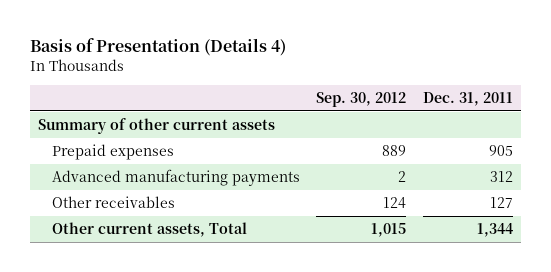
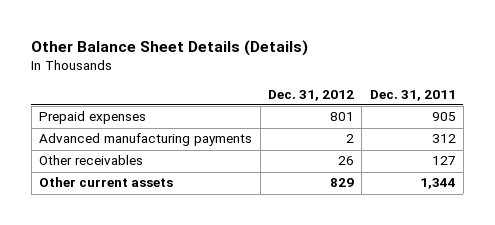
- Basis of Presentation (Details 4)
+ Other Balance Sheet Details (Details)
- | Sep. 30, 2012 | Dec. 31, 2011
+ | Dec. 31, 2012 | Dec. 31, 2011
- Summary of other current assets
- Other current assets, Total | 1,015 | 1,344
+ Other current assets | 829 | 1,344

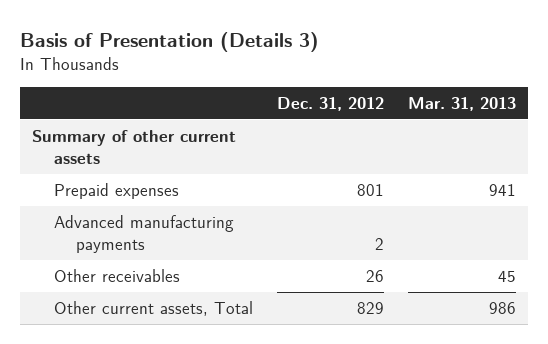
- Other Balance Sheet Details (Details)
+ Basis of Presentation (Details 3)
- | Dec. 31, 2012 | Dec. 31, 2011
+ | Dec. 31, 2012 | Mar. 31, 2013
+ Summary of other current assets
- Other current assets | 829 | 1,344
+ Other current assets, Total | 829 | 986

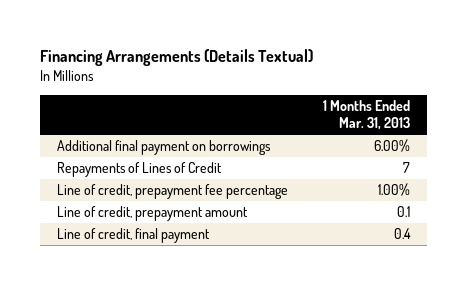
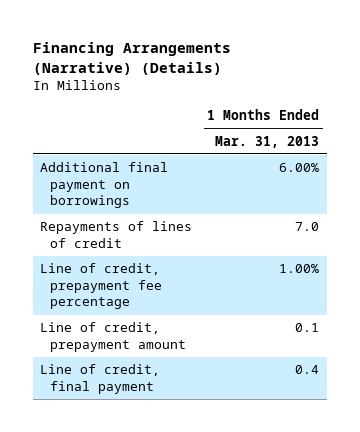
- Financing Arrangements (Details Textual)
+ Financing Arrangements (Narrative) (Details)
- Repayments of Lines of Credit | 7
+ Repayments of lines of credit | 7.0

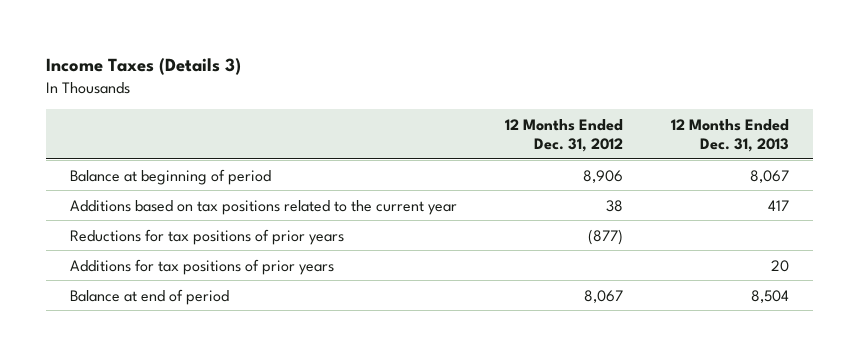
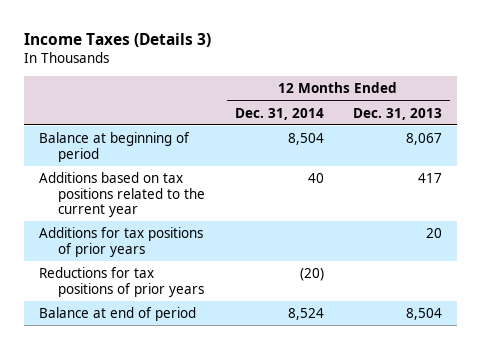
- | 12 Months Ended Dec. 31, 2012 | 12 Months Ended Dec. 31, 2013
+ | 12 Months Ended Dec. 31, 2014 | 12 Months Ended Dec. 31, 2013
moved down: Reductions for tax positions of prior years | (20) |

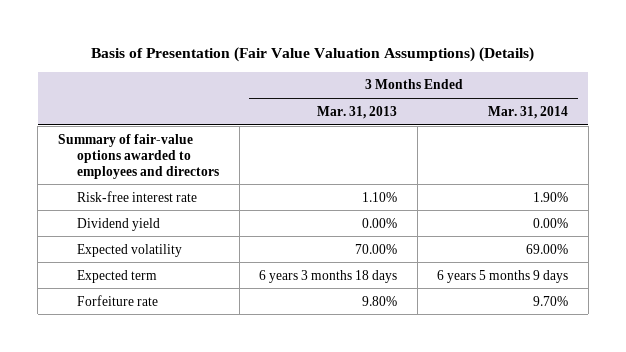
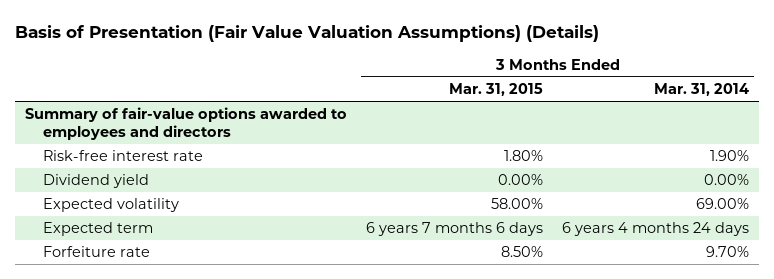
- | 3 Months Ended Mar. 31, 2013 | 3 Months Ended Mar. 31, 2014
+ | 3 Months Ended Mar. 31, 2015 | 3 Months Ended Mar. 31, 2014
- Expected term | 6 years 3 months 18 days | 6 years 5 months 9 days
+ Expected term | 6 years 7 months 6 days | 6 years 4 months 24 days

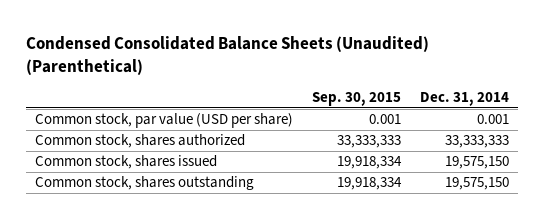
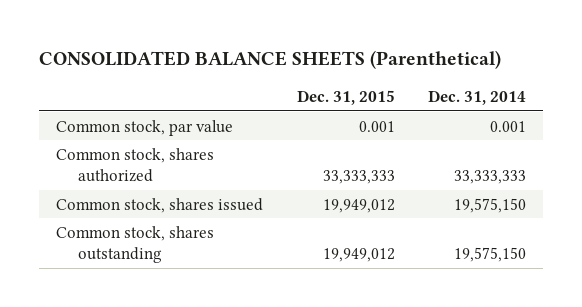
- Condensed Consolidated Balance Sheets (Unaudited) (Parenthetical)
+ CONSOLIDATED BALANCE SHEETS (Parenthetical)
- | Sep. 30, 2015 | Dec. 31, 2014
+ | Dec. 31, 2015 | Dec. 31, 2014
- Common stock, par value (USD per share) | 0.001 | 0.001
+ Common stock, par value | 0.001 | 0.001

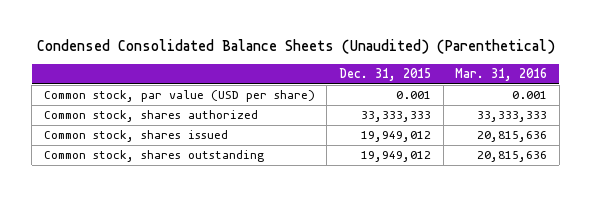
- CONSOLIDATED BALANCE SHEETS (Parenthetical)
+ Condensed Consolidated Balance Sheets (Unaudited) (Parenthetical)
- | Dec. 31, 2015 | Dec. 31, 2014
+ | Dec. 31, 2015 | Mar. 31, 2016
- Common stock, par value | 0.001 | 0.001
+ Common stock, par value (USD per share) | 0.001 | 0.001

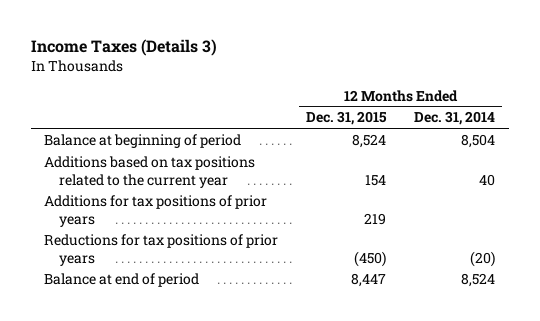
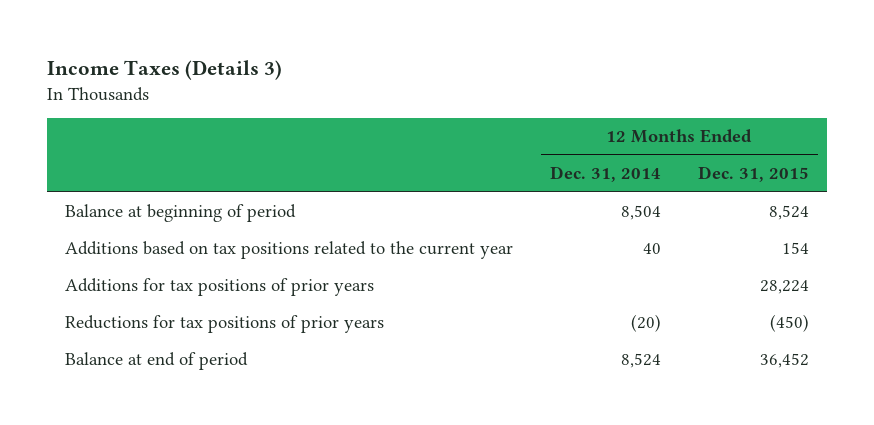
- | 12 Months Ended Dec. 31, 2015 | 12 Months Ended Dec. 31, 2014
+ | 12 Months Ended Dec. 31, 2014 | 12 Months Ended Dec. 31, 2015
- Additions for tax positions of prior years | 219 |
+ Additions for tax positions of prior years | | 28,224
- Balance at end of period | 8,447 | 8,524
+ Balance at end of period | 8,524 | 36,452

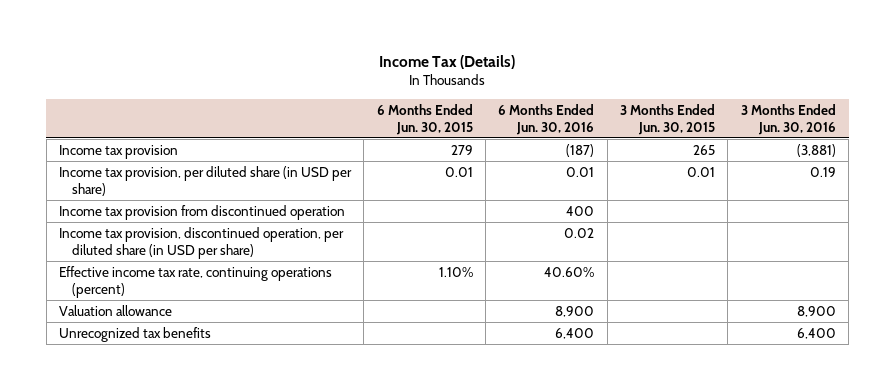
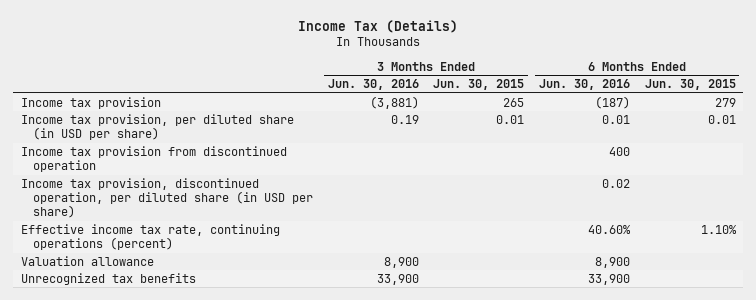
- | 6 Months Ended Jun. 30, 2015 | 6 Months Ended Jun. 30, 2016 | 3 Months Ended Jun. 30, 2015 | 3 Months Ended Jun. 30, 2016
+ | 3 Months Ended Jun. 30, 2016 | 3 Months Ended Jun. 30, 2015 | 6 Months Ended Jun. 30, 2016 | 6 Months Ended Jun. 30, 2015
- Unrecognized tax benefits | | 6,400 | | 6,400
+ Unrecognized tax benefits | 33,900 | | 33,900 |

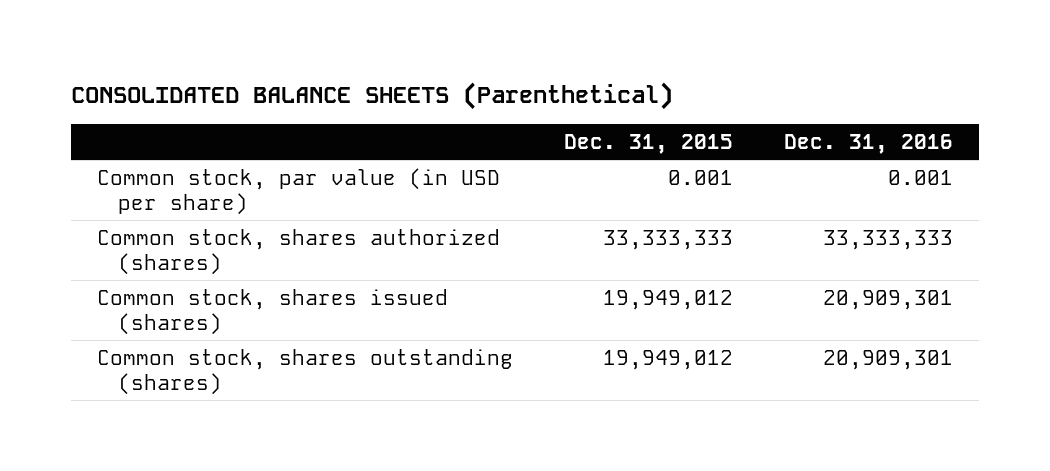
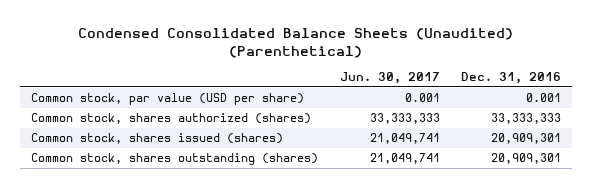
- CONSOLIDATED BALANCE SHEETS (Parenthetical)
+ Condensed Consolidated Balance Sheets (Unaudited) (Parenthetical)
- | Dec. 31, 2015 | Dec. 31, 2016
+ | Jun. 30, 2017 | Dec. 31, 2016
- Common stock, par value (in USD per share) | 0.001 | 0.001
+ Common stock, par value (USD per share) | 0.001 | 0.001

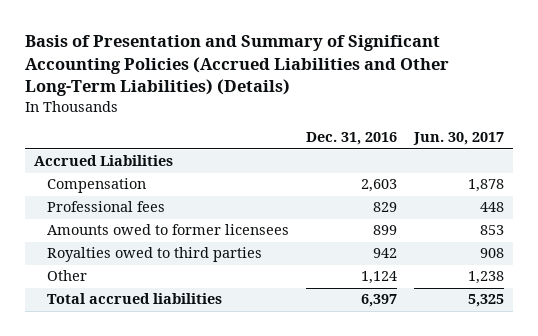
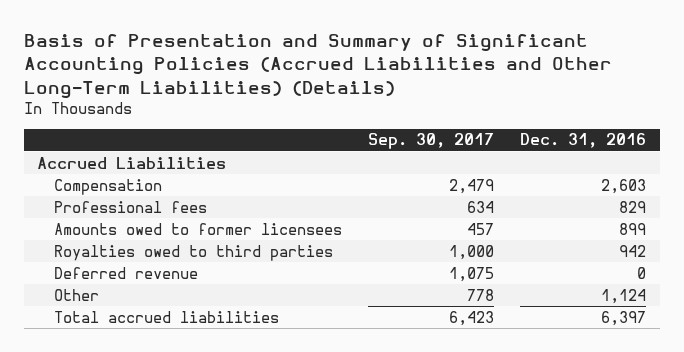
- | Dec. 31, 2016 | Jun. 30, 2017
+ | Sep. 30, 2017 | Dec. 31, 2016
+ Deferred revenue | 1,075 | 0

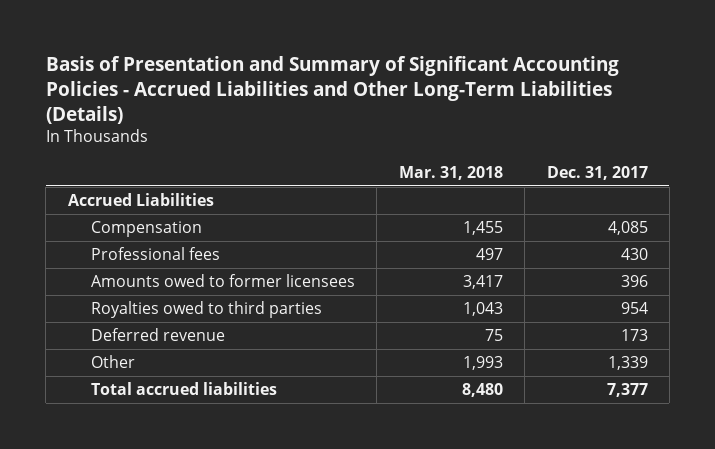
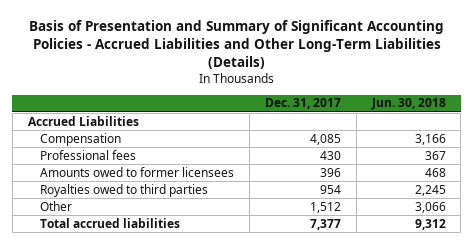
- | Mar. 31, 2018 | Dec. 31, 2017
+ | Dec. 31, 2017 | Jun. 30, 2018
- Deferred revenue | 75 | 173
- Other | 1,993 | 1,339
+ Other | 1,512 | 3,066

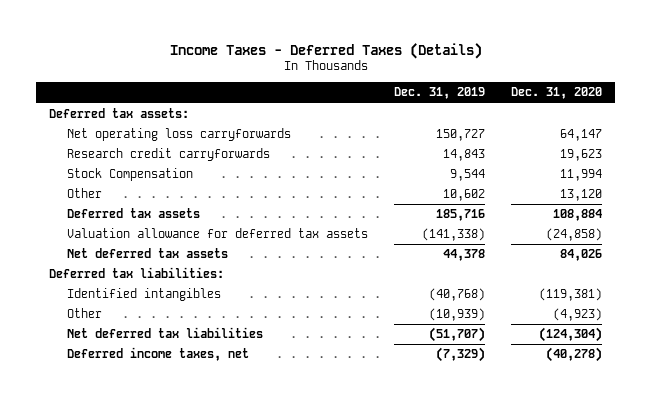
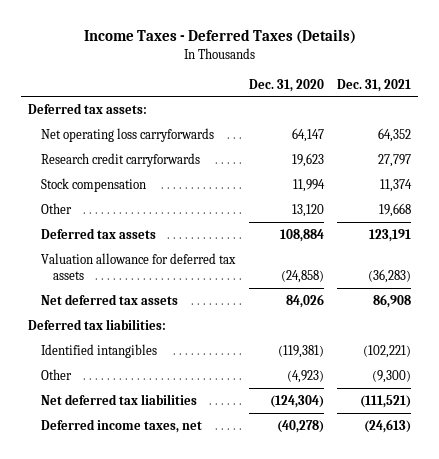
- | Dec. 31, 2019 | Dec. 31, 2020
+ | Dec. 31, 2020 | Dec. 31, 2021
- Stock Compensation | 9,544 | 11,994
+ Stock compensation | 11,994 | 11,374

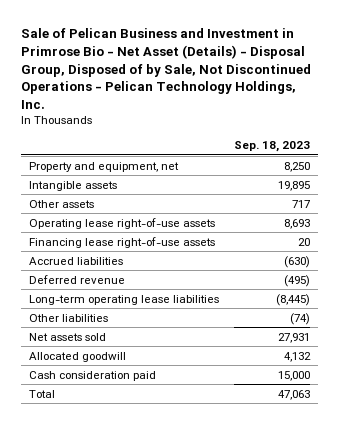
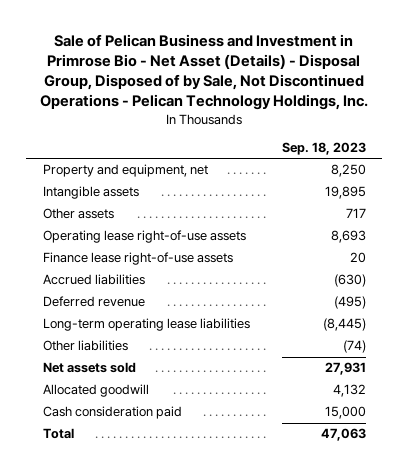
- Financing lease right-of-use assets | 20
+ Finance lease right-of-use assets | 20

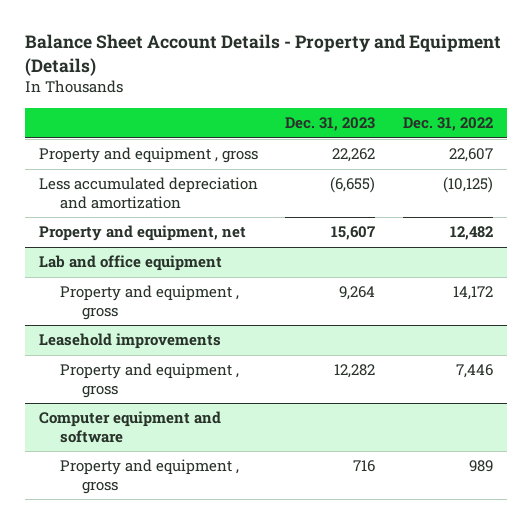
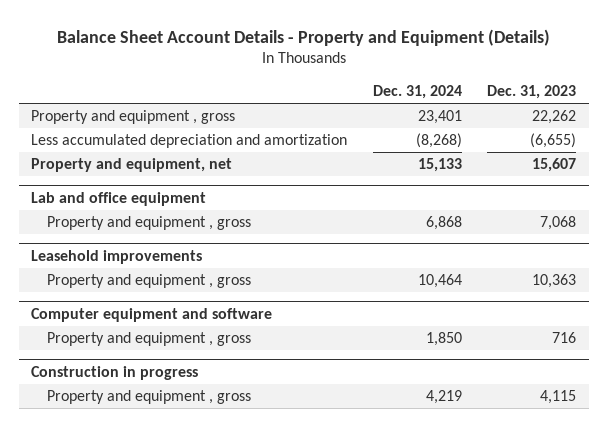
- | Dec. 31, 2023 | Dec. 31, 2022
+ | Dec. 31, 2024 | Dec. 31, 2023
@ Lab and office equipment
- Property and equipment , gross | 9,264 | 14,172
+ Property and equipment , gross | 6,868 | 7,068
@ Leasehold improvements
- Property and equipment , gross | 12,282 | 7,446
+ Property and equipment , gross | 10,464 | 10,363
+ Construction in progress
+ Property and equipment , gross | 4,219 | 4,115

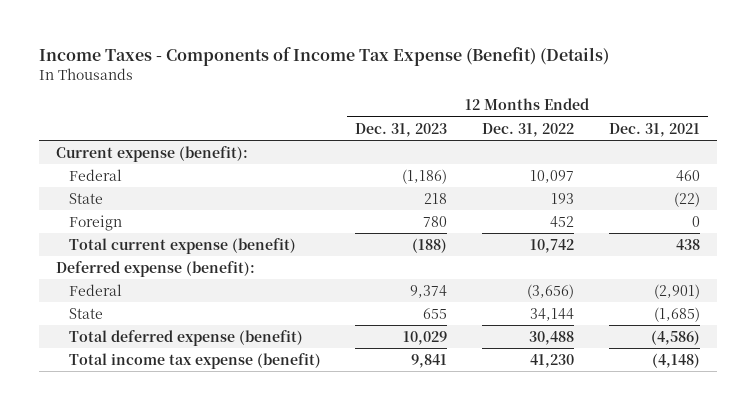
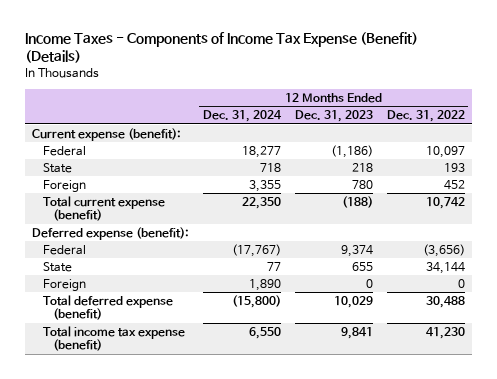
- | 12 Months Ended Dec. 31, 2023 | 12 Months Ended Dec. 31, 2022 | 12 Months Ended Dec. 31, 2021
+ | 12 Months Ended Dec. 31, 2024 | 12 Months Ended Dec. 31, 2023 | 12 Months Ended Dec. 31, 2022
+ Foreign | 1,890 | 0 | 0

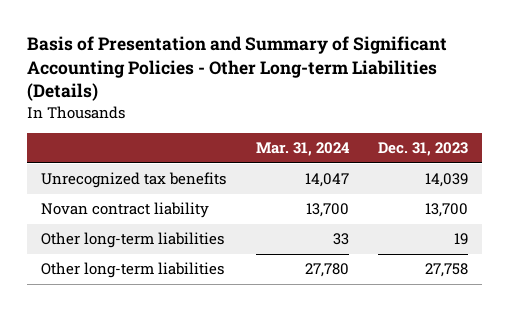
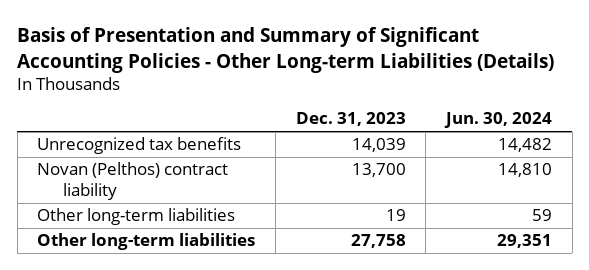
- | Mar. 31, 2024 | Dec. 31, 2023
+ | Dec. 31, 2023 | Jun. 30, 2024
- Novan contract liability | 13,700 | 13,700
+ Novan (Pelthos) contract liability | 13,700 | 14,810

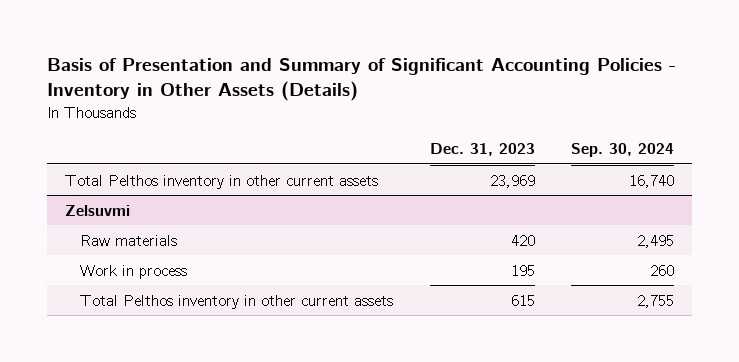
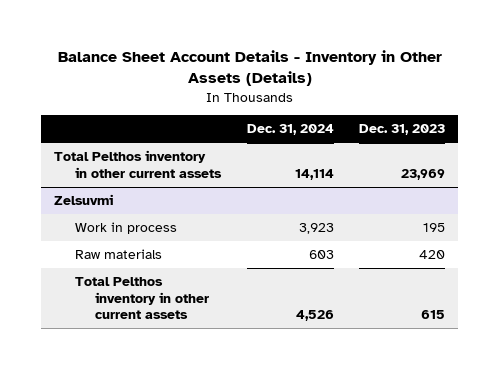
- Basis of Presentation and Summary of Significant Accounting Policies - Inventory in Other Assets (Details)
+ Balance Sheet Account Details - Inventory in Other Assets (Details)
- | Dec. 31, 2023 | Sep. 30, 2024
+ | Dec. 31, 2024 | Dec. 31, 2023
@ Zelsuvmi
moved down: Raw materials | 603 | 420

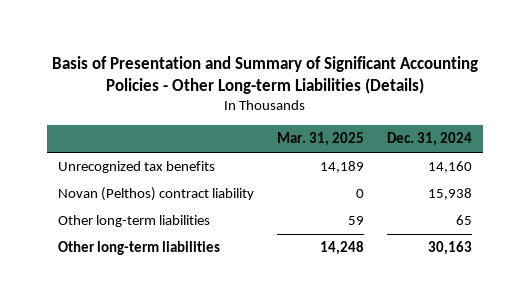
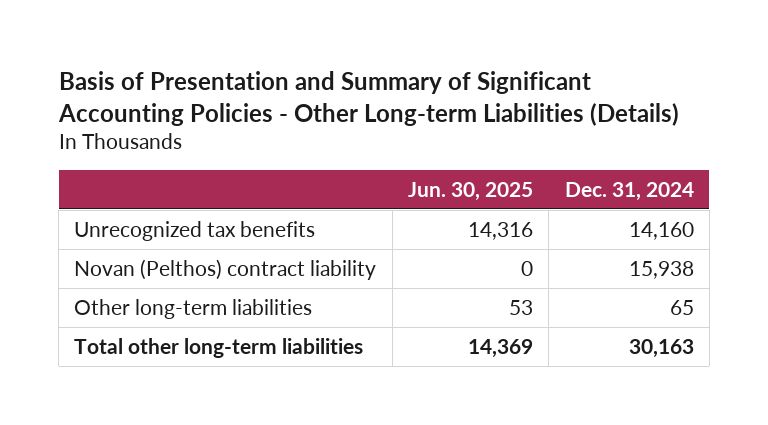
- | Mar. 31, 2025 | Dec. 31, 2024
+ | Jun. 30, 2025 | Dec. 31, 2024
- Other long-term liabilities | 14,248 | 30,163
+ Total other long-term liabilities | 14,369 | 30,163

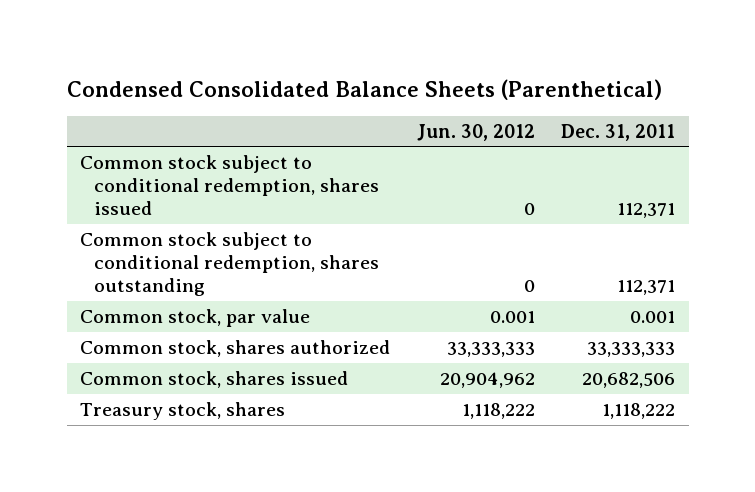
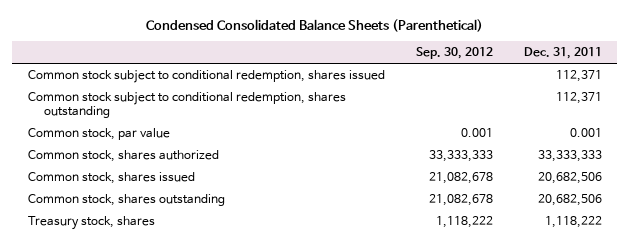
- | Jun. 30, 2012 | Dec. 31, 2011
+ | Sep. 30, 2012 | Dec. 31, 2011
+ Common stock, shares outstanding | 21,082,678 | 20,682,506

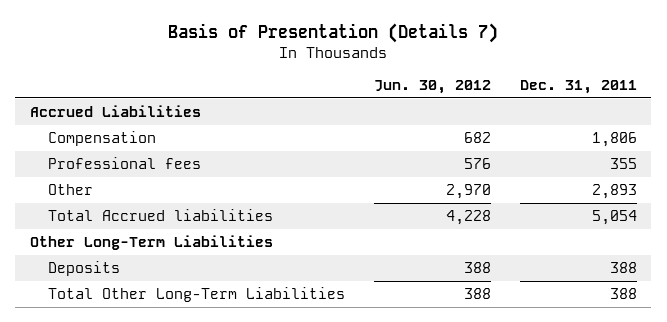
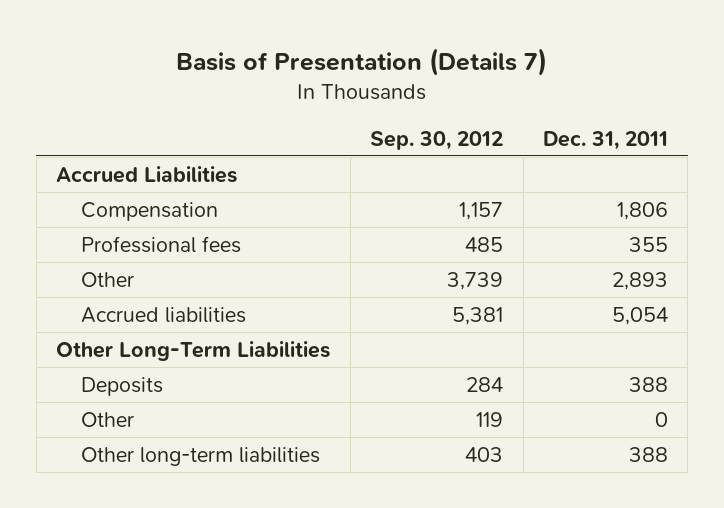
- | Jun. 30, 2012 | Dec. 31, 2011
+ | Sep. 30, 2012 | Dec. 31, 2011
- Total Accrued liabilities | 4,228 | 5,054
+ Accrued liabilities | 5,381 | 5,054
- Total Other Long-Term Liabilities | 388 | 388
+ Other | 119 | 0
+ Other long-term liabilities | 403 | 388

